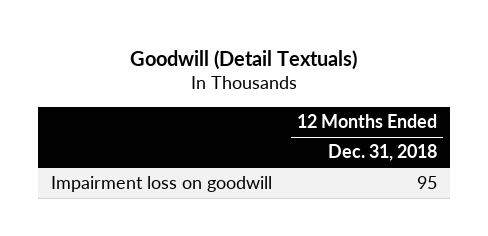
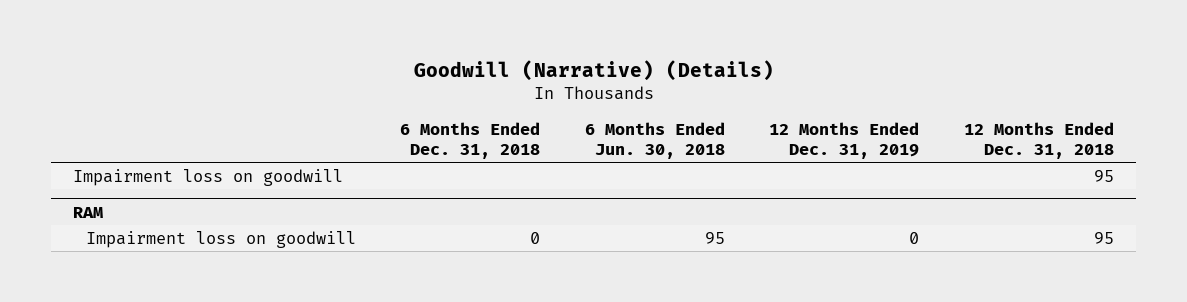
- Goodwill (Detail Textuals)
+ Goodwill (Narrative) (Details)
- | 12 Months Ended Dec. 31, 2018
+ | 6 Months Ended Dec. 31, 2018 | 6 Months Ended Jun. 30, 2018 | 12 Months Ended Dec. 31, 2019 | 12 Months Ended Dec. 31, 2018
+ RAM
+ Impairment loss on goodwill | 0 | 95 | 0 | 95

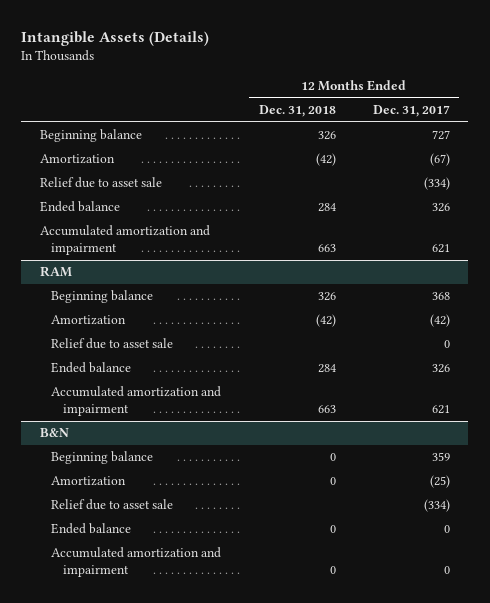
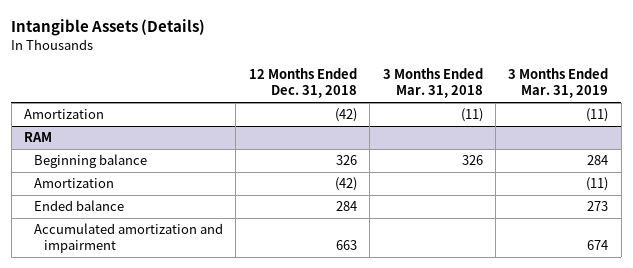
- | 12 Months Ended Dec. 31, 2018 | 12 Months Ended Dec. 31, 2017
+ | 12 Months Ended Dec. 31, 2018 | 3 Months Ended Mar. 31, 2018 | 3 Months Ended Mar. 31, 2019
- Beginning balance | 326 | 727
- Relief due to asset sale | | (334)
- Ended balance | 284 | 326
- Accumulated amortization and impairment | 663 | 621
@ RAM
- Relief due to asset sale | | 0
- B&N
- Beginning balance | 0 | 359
- Amortization | 0 | (25)
- Relief due to asset sale | | (334)
- Ended balance | 0 | 0
- Accumulated amortization and impairment | 0 | 0

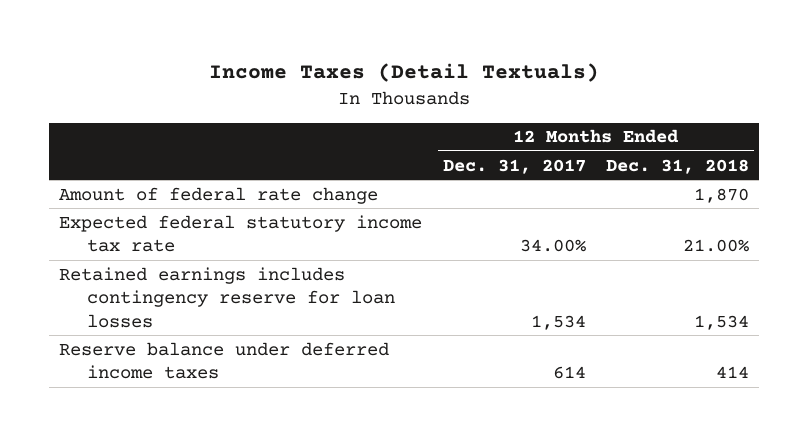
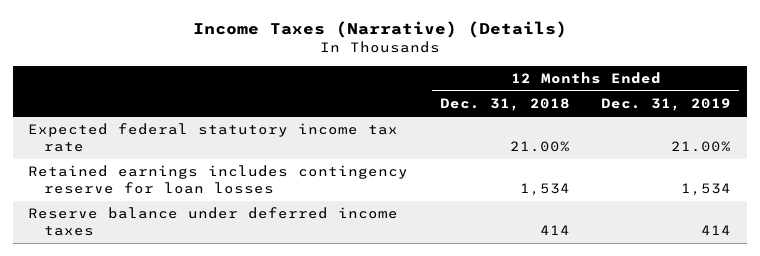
- Income Taxes (Detail Textuals)
+ Income Taxes (Narrative) (Details)
- | 12 Months Ended Dec. 31, 2017 | 12 Months Ended Dec. 31, 2018
+ | 12 Months Ended Dec. 31, 2018 | 12 Months Ended Dec. 31, 2019
- Amount of federal rate change | | 1,870

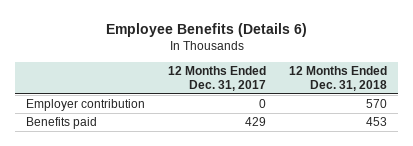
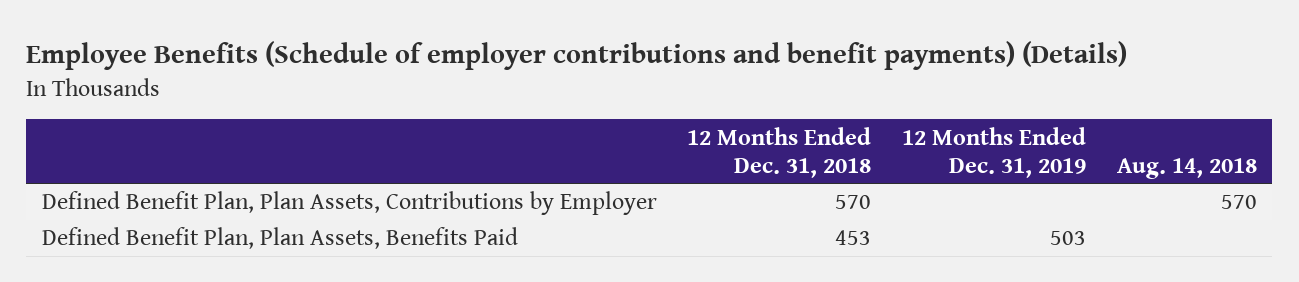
- Employee Benefits (Details 6)
+ Employee Benefits (Schedule of employer contributions and benefit payments) (Details)
- | 12 Months Ended Dec. 31, 2017 | 12 Months Ended Dec. 31, 2018
+ | 12 Months Ended Dec. 31, 2018 | 12 Months Ended Dec. 31, 2019 | Aug. 14, 2018
- Employer contribution | 0 | 570
- Benefits paid | 429 | 453
+ Defined Benefit Plan, Plan Assets, Contributions by Employer | 570 | | 570
+ Defined Benefit Plan, Plan Assets, Benefits Paid | 453 | 503 |

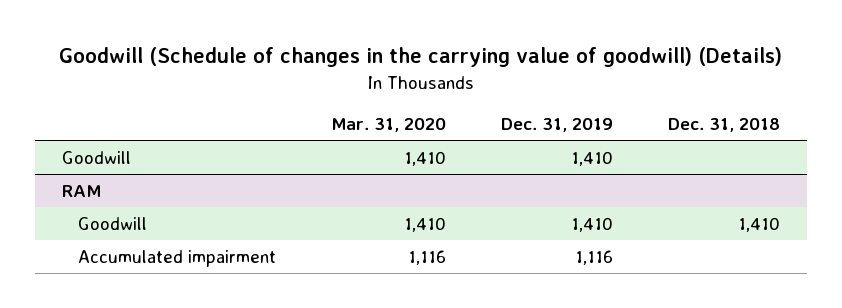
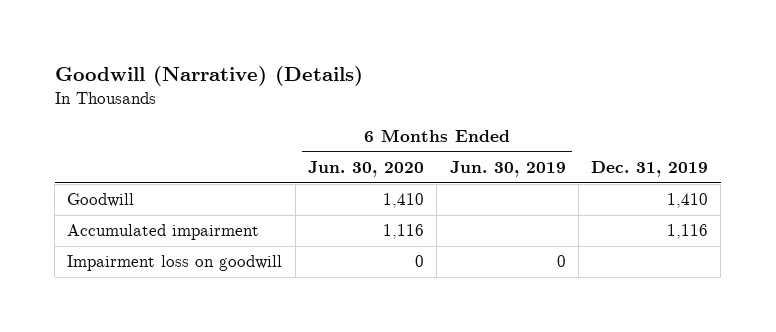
- Goodwill (Schedule of changes in the carrying value of goodwill) (Details)
+ Goodwill (Narrative) (Details)
- | Mar. 31, 2020 | Dec. 31, 2019 | Dec. 31, 2018
+ | 6 Months Ended Jun. 30, 2020 | 6 Months Ended Jun. 30, 2019 | Dec. 31, 2019
- RAM
- Goodwill | 1,410 | 1,410 | 1,410
+ Impairment loss on goodwill | 0 | 0 |

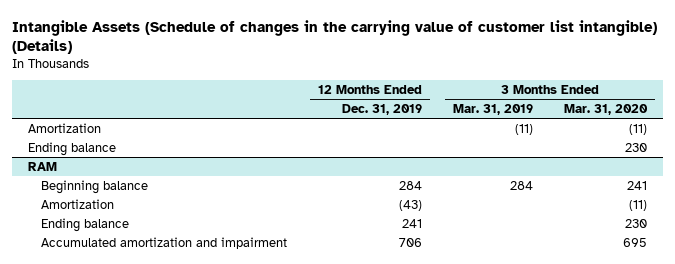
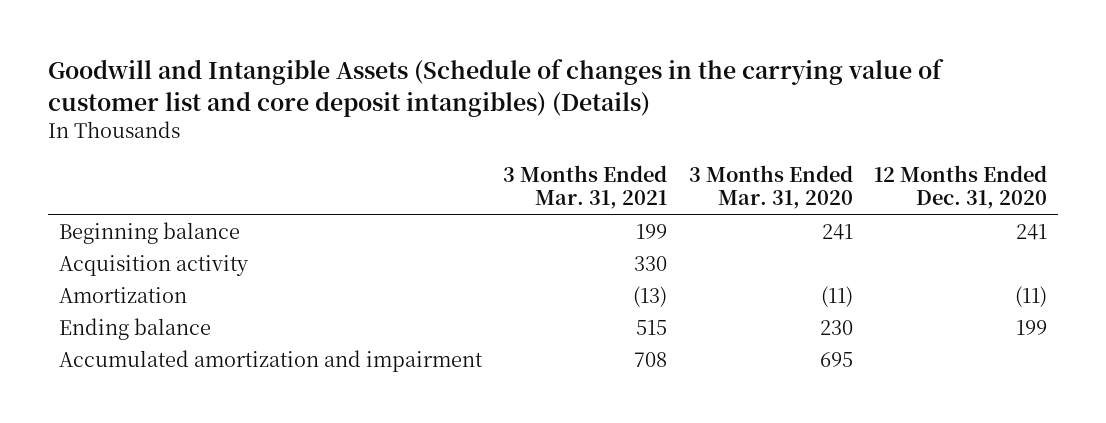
- Intangible Assets (Schedule of changes in the carrying value of customer list intangible) (Details)
+ Goodwill and Intangible Assets (Schedule of changes in the carrying value of customer list and core deposit intangibles) (Details)
- | 12 Months Ended Dec. 31, 2019 | 3 Months Ended Mar. 31, 2019 | 3 Months Ended Mar. 31, 2020
+ | 3 Months Ended Mar. 31, 2021 | 3 Months Ended Mar. 31, 2020 | 12 Months Ended Dec. 31, 2020
- Amortization | | (11) | (11)
- Ending balance | | | 230
- RAM
+ Acquisition activity | 330 | |

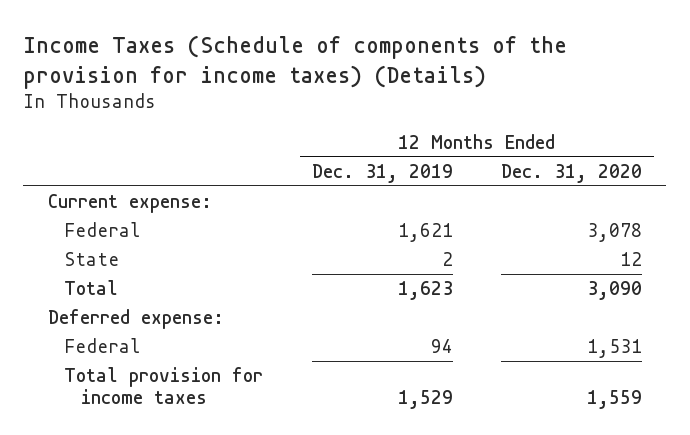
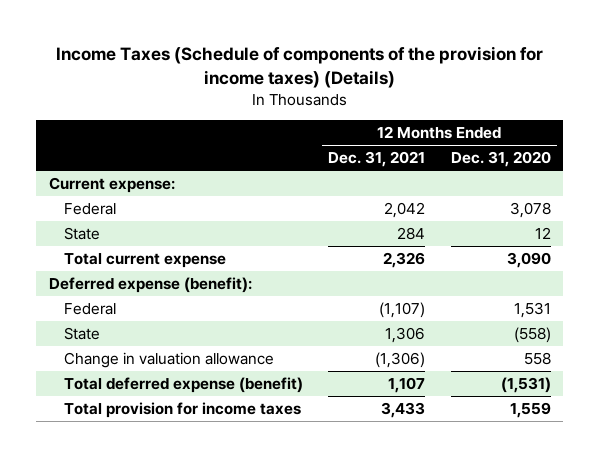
- | 12 Months Ended Dec. 31, 2019 | 12 Months Ended Dec. 31, 2020
+ | 12 Months Ended Dec. 31, 2021 | 12 Months Ended Dec. 31, 2020
- Total | 1,623 | 3,090
- Deferred expense:
+ Total current expense | 2,326 | 3,090
+ Deferred expense (benefit):
+ State | 1,306 | (558)
+ Change in valuation allowance | (1,306) | 558
+ Total deferred expense (benefit) | 1,107 | (1,531)

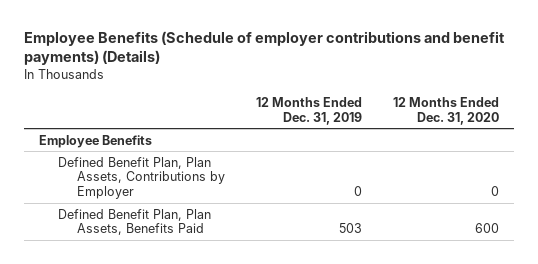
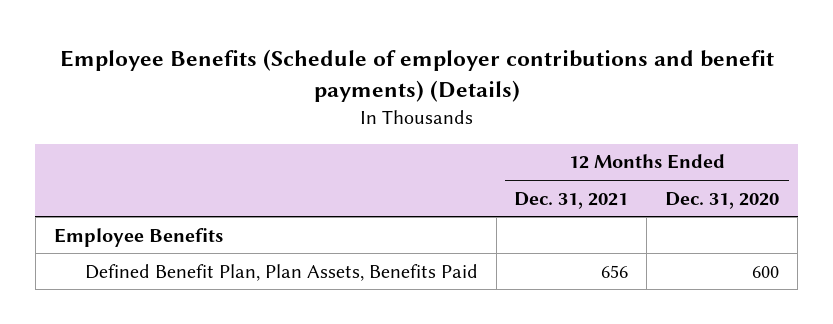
- | 12 Months Ended Dec. 31, 2019 | 12 Months Ended Dec. 31, 2020
+ | 12 Months Ended Dec. 31, 2021 | 12 Months Ended Dec. 31, 2020
- Defined Benefit Plan, Plan Assets, Contributions by Employer | 0 | 0

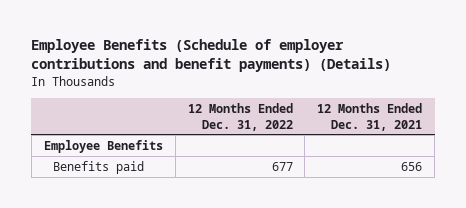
- | 12 Months Ended Dec. 31, 2021 | 12 Months Ended Dec. 31, 2020
+ | 12 Months Ended Dec. 31, 2022 | 12 Months Ended Dec. 31, 2021
- Defined Benefit Plan, Plan Assets, Benefits Paid | 656 | 600
+ Benefits paid | 677 | 656

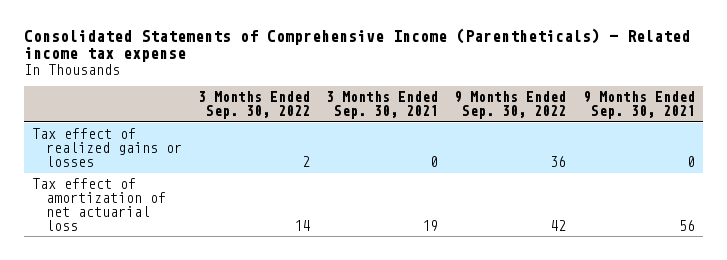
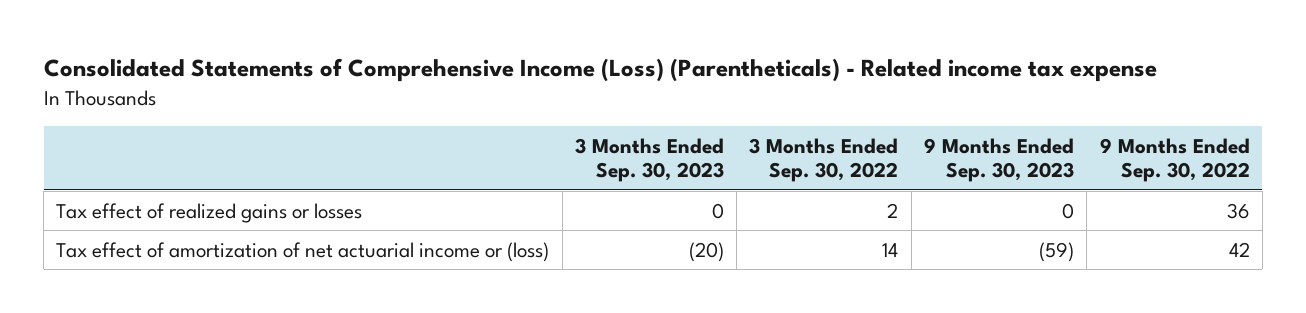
- Consolidated Statements of Comprehensive Income (Parentheticals) - Related income tax expense
+ Consolidated Statements of Comprehensive Income (Loss) (Parentheticals) - Related income tax expense
- | 3 Months Ended Sep. 30, 2022 | 3 Months Ended Sep. 30, 2021 | 9 Months Ended Sep. 30, 2022 | 9 Months Ended Sep. 30, 2021
+ | 3 Months Ended Sep. 30, 2023 | 3 Months Ended Sep. 30, 2022 | 9 Months Ended Sep. 30, 2023 | 9 Months Ended Sep. 30, 2022
- Tax effect of amortization of net actuarial loss | 14 | 19 | 42 | 56
+ Tax effect of amortization of net actuarial income or (loss) | (20) | 14 | (59) | 42

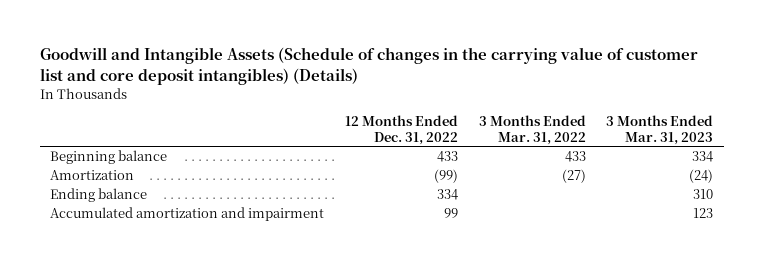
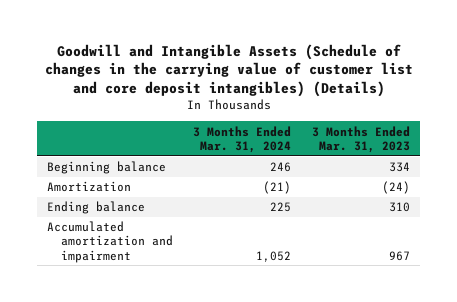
- | 12 Months Ended Dec. 31, 2022 | 3 Months Ended Mar. 31, 2022 | 3 Months Ended Mar. 31, 2023
+ | 3 Months Ended Mar. 31, 2024 | 3 Months Ended Mar. 31, 2023
- Accumulated amortization and impairment | 99 | | 123
+ Accumulated amortization and impairment | 1,052 | 967

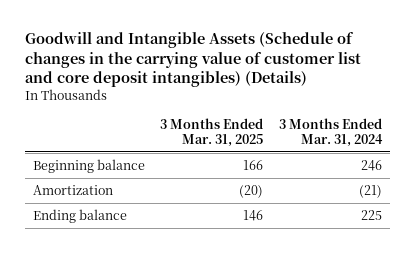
- | 3 Months Ended Mar. 31, 2024 | 3 Months Ended Mar. 31, 2023
+ | 3 Months Ended Mar. 31, 2025 | 3 Months Ended Mar. 31, 2024
- Accumulated amortization and impairment | 1,052 | 967

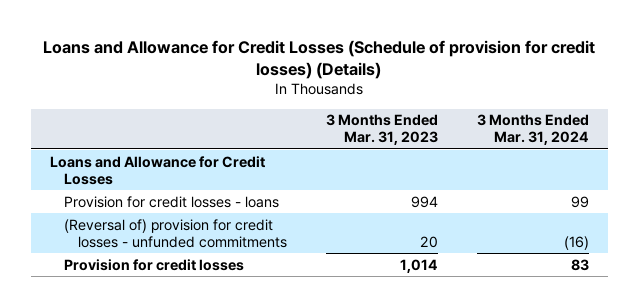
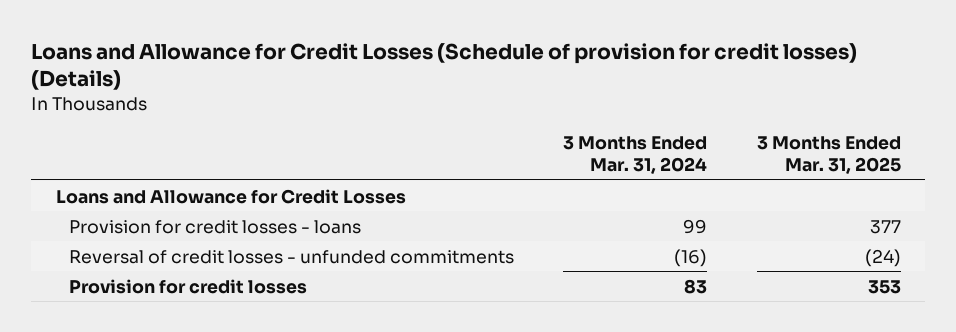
- | 3 Months Ended Mar. 31, 2023 | 3 Months Ended Mar. 31, 2024
+ | 3 Months Ended Mar. 31, 2024 | 3 Months Ended Mar. 31, 2025
- (Reversal of) provision for credit losses - unfunded commitments | 20 | (16)
+ Reversal of credit losses - unfunded commitments | (16) | (24)

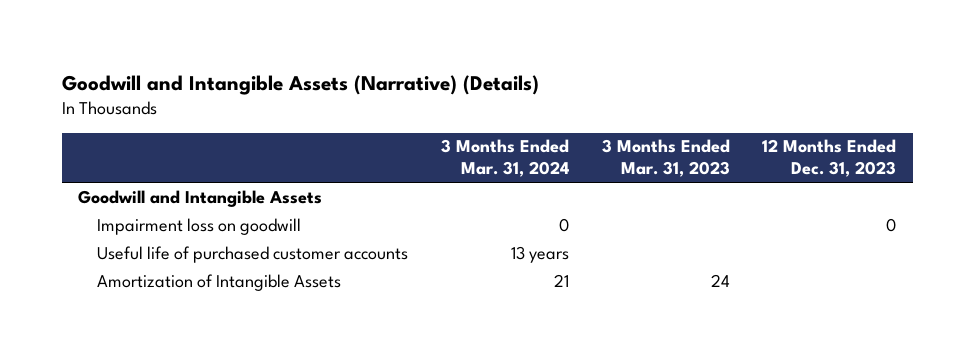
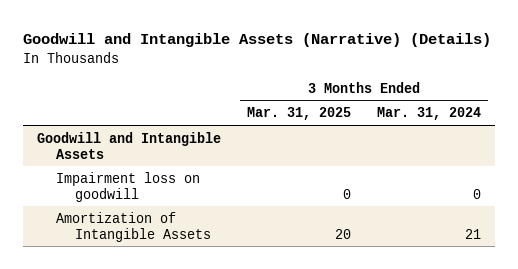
- | 3 Months Ended Mar. 31, 2024 | 3 Months Ended Mar. 31, 2023 | 12 Months Ended Dec. 31, 2023
+ | 3 Months Ended Mar. 31, 2025 | 3 Months Ended Mar. 31, 2024
- Useful life of purchased customer accounts | 13 years | |

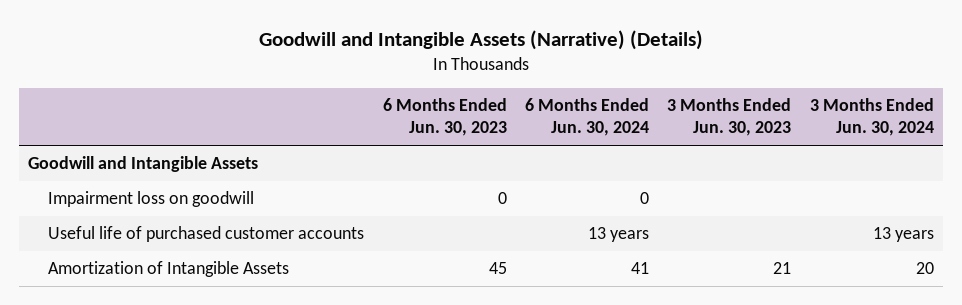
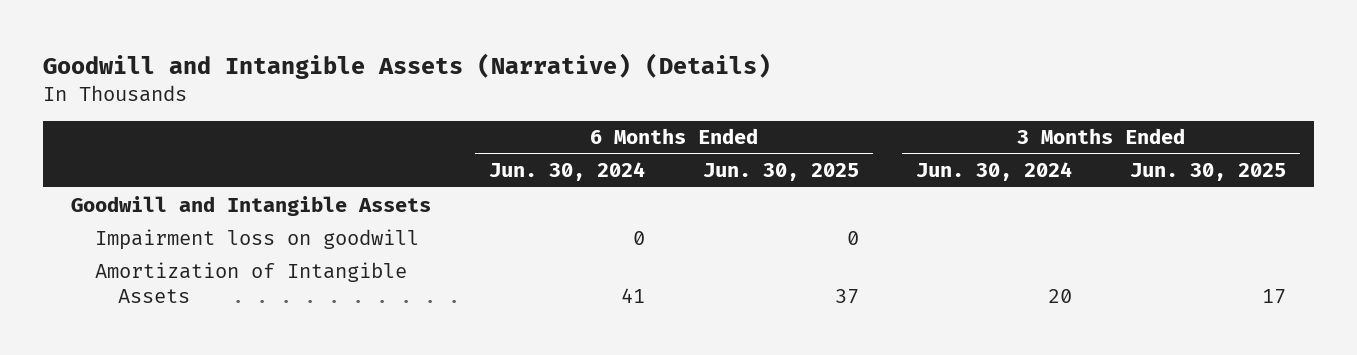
- | 6 Months Ended Jun. 30, 2023 | 6 Months Ended Jun. 30, 2024 | 3 Months Ended Jun. 30, 2023 | 3 Months Ended Jun. 30, 2024
+ | 6 Months Ended Jun. 30, 2024 | 6 Months Ended Jun. 30, 2025 | 3 Months Ended Jun. 30, 2024 | 3 Months Ended Jun. 30, 2025
- Useful life of purchased customer accounts | | 13 years | | 13 years

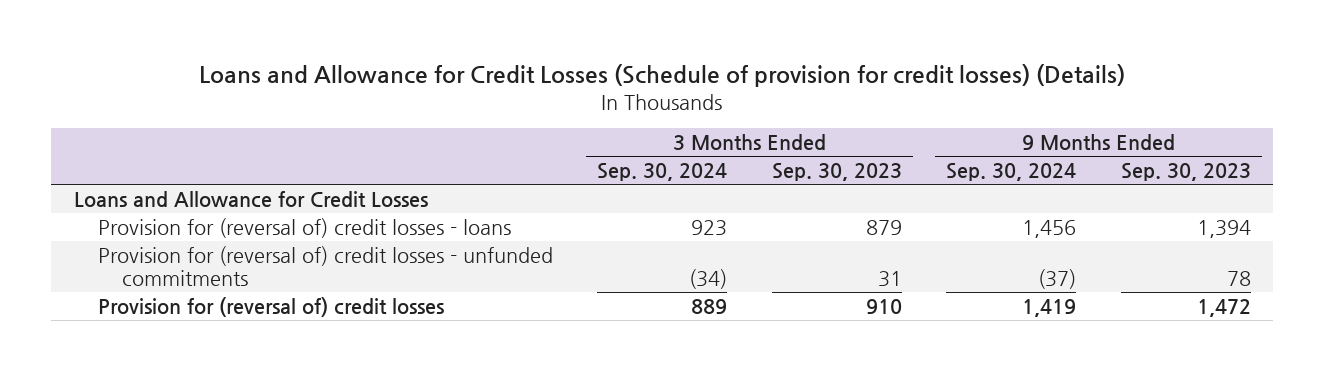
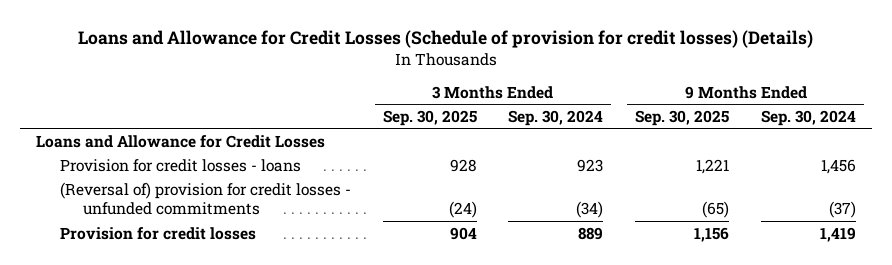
- | 3 Months Ended Sep. 30, 2024 | 3 Months Ended Sep. 30, 2023 | 9 Months Ended Sep. 30, 2024 | 9 Months Ended Sep. 30, 2023
+ | 3 Months Ended Sep. 30, 2025 | 3 Months Ended Sep. 30, 2024 | 9 Months Ended Sep. 30, 2025 | 9 Months Ended Sep. 30, 2024
- Provision for (reversal of) credit losses - loans | 923 | 879 | 1,456 | 1,394
- Provision for (reversal of) credit losses - unfunded commitments | (34) | 31 | (37) | 78
- Provision for (reversal of) credit losses | 889 | 910 | 1,419 | 1,472
+ Provision for credit losses - loans | 928 | 923 | 1,221 | 1,456
+ (Reversal of) provision for credit losses - unfunded commitments | (24) | (34) | (65) | (37)
+ Provision for credit losses | 904 | 889 | 1,156 | 1,419

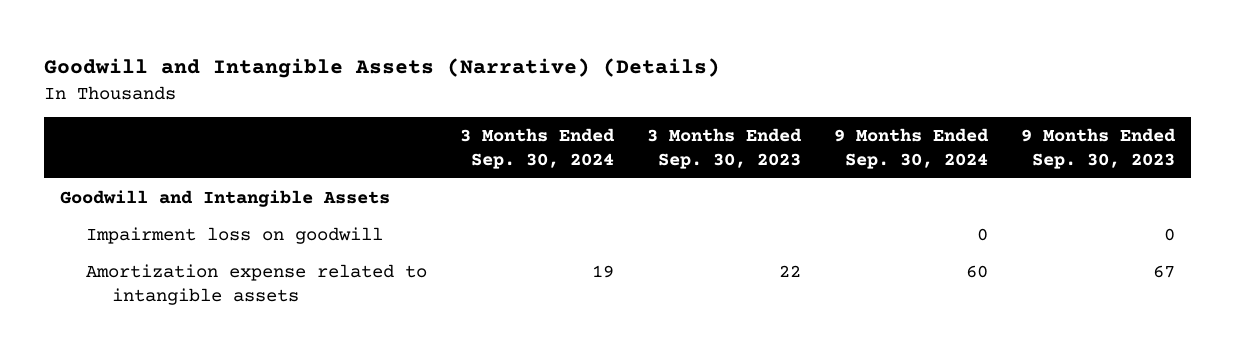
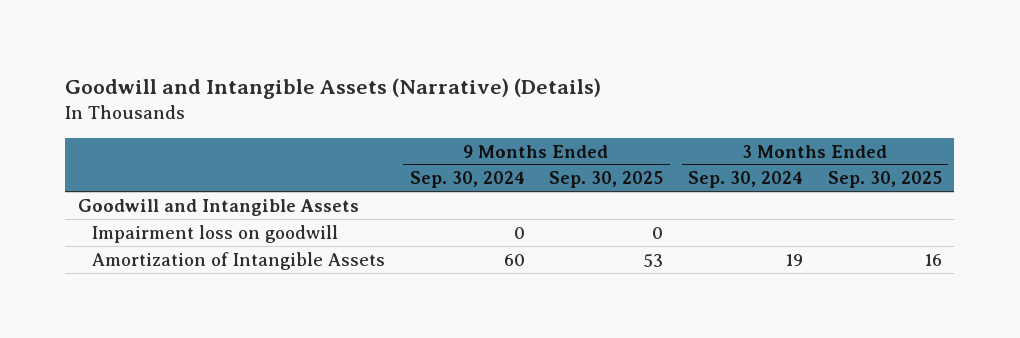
- | 3 Months Ended Sep. 30, 2024 | 3 Months Ended Sep. 30, 2023 | 9 Months Ended Sep. 30, 2024 | 9 Months Ended Sep. 30, 2023
+ | 9 Months Ended Sep. 30, 2024 | 9 Months Ended Sep. 30, 2025 | 3 Months Ended Sep. 30, 2024 | 3 Months Ended Sep. 30, 2025
- Amortization expense related to intangible assets | 19 | 22 | 60 | 67
+ Amortization of Intangible Assets | 60 | 53 | 19 | 16

